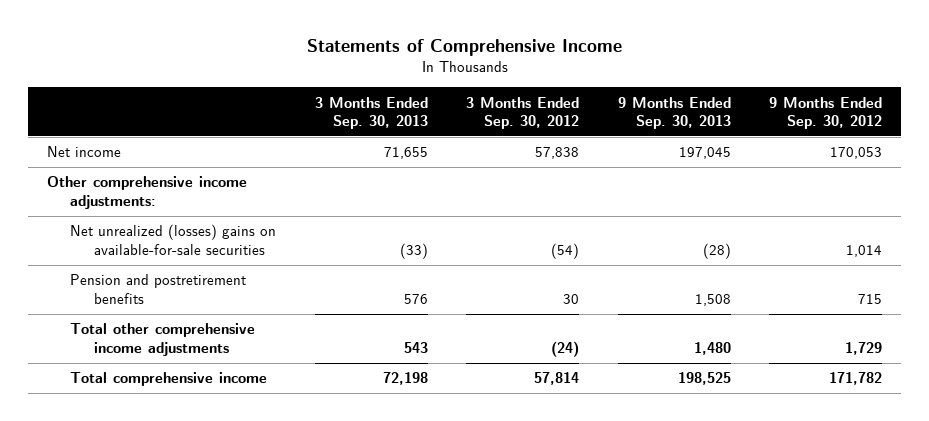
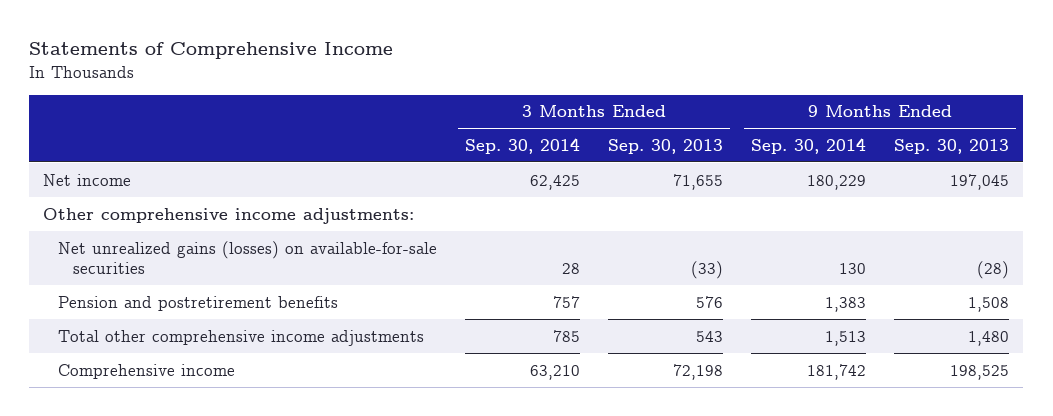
- | 3 Months Ended Sep. 30, 2013 | 3 Months Ended Sep. 30, 2012 | 9 Months Ended Sep. 30, 2013 | 9 Months Ended Sep. 30, 2012
+ | 3 Months Ended Sep. 30, 2014 | 3 Months Ended Sep. 30, 2013 | 9 Months Ended Sep. 30, 2014 | 9 Months Ended Sep. 30, 2013
- Net unrealized (losses) gains on available-for-sale securities | (33) | (54) | (28) | 1,014
+ Net unrealized gains (losses) on available-for-sale securities | 28 | (33) | 130 | (28)
- Total comprehensive income | 72,198 | 57,814 | 198,525 | 171,782
+ Comprehensive income | 63,210 | 72,198 | 181,742 | 198,525

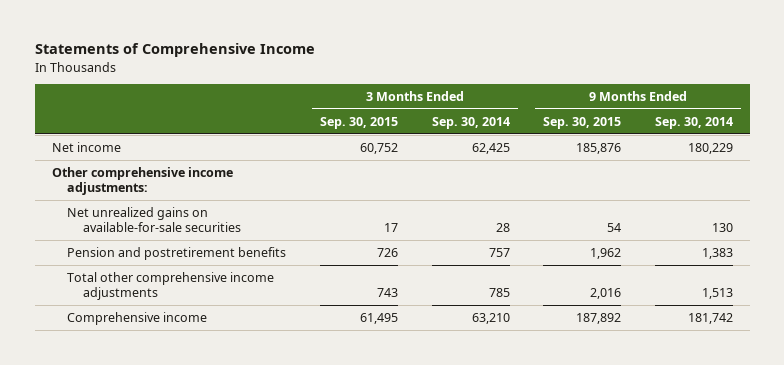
- | 3 Months Ended Sep. 30, 2014 | 3 Months Ended Sep. 30, 2013 | 9 Months Ended Sep. 30, 2014 | 9 Months Ended Sep. 30, 2013
+ | 3 Months Ended Sep. 30, 2015 | 3 Months Ended Sep. 30, 2014 | 9 Months Ended Sep. 30, 2015 | 9 Months Ended Sep. 30, 2014
- Net unrealized gains (losses) on available-for-sale securities | 28 | (33) | 130 | (28)
+ Net unrealized gains on available-for-sale securities | 17 | 28 | 54 | 130

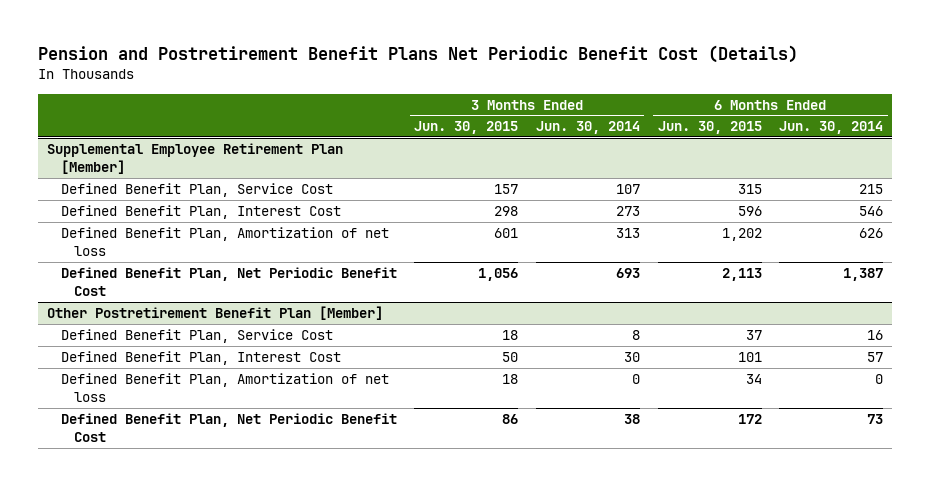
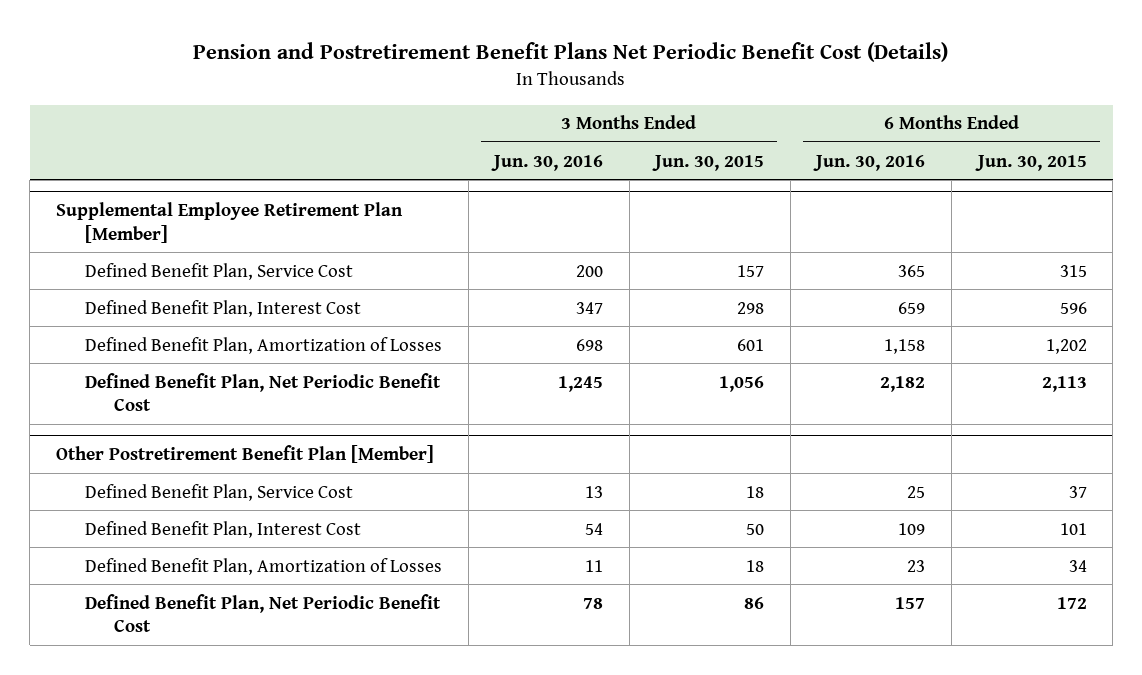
- | 3 Months Ended Jun. 30, 2015 | 3 Months Ended Jun. 30, 2014 | 6 Months Ended Jun. 30, 2015 | 6 Months Ended Jun. 30, 2014
+ | 3 Months Ended Jun. 30, 2016 | 3 Months Ended Jun. 30, 2015 | 6 Months Ended Jun. 30, 2016 | 6 Months Ended Jun. 30, 2015
@ Supplemental Employee Retirement Plan [Member]
- Defined Benefit Plan, Amortization of net loss | 601 | 313 | 1,202 | 626
+ Defined Benefit Plan, Amortization of Losses | 698 | 601 | 1,158 | 1,202
@ Other Postretirement Benefit Plan [Member]
- Defined Benefit Plan, Amortization of net loss | 18 | 0 | 34 | 0
+ Defined Benefit Plan, Amortization of Losses | 11 | 18 | 23 | 34

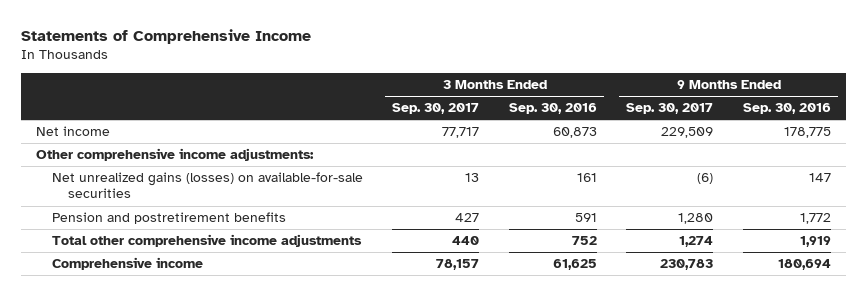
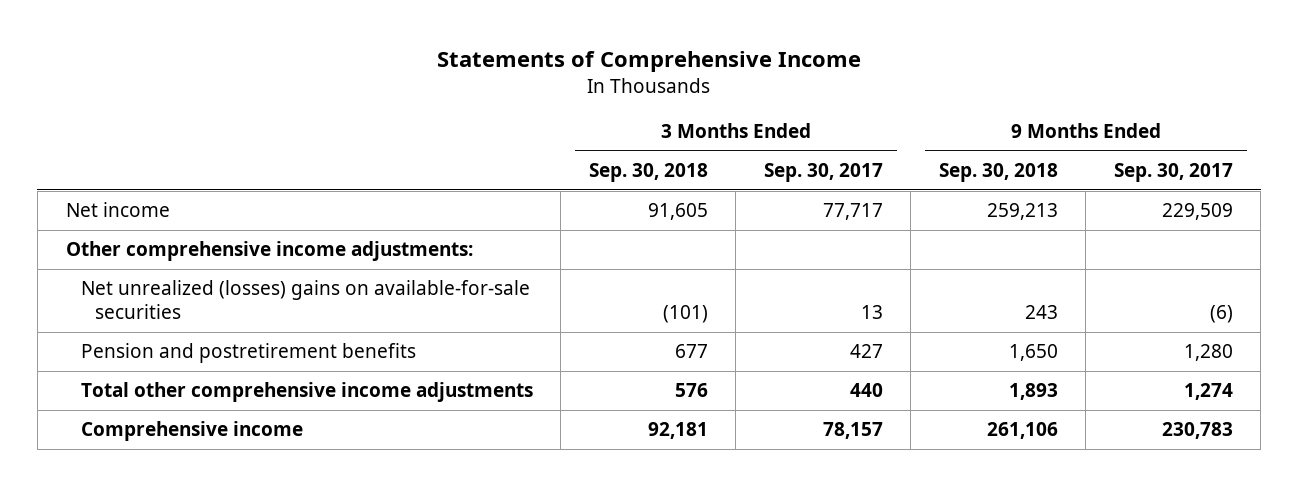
- | 3 Months Ended Sep. 30, 2017 | 3 Months Ended Sep. 30, 2016 | 9 Months Ended Sep. 30, 2017 | 9 Months Ended Sep. 30, 2016
+ | 3 Months Ended Sep. 30, 2018 | 3 Months Ended Sep. 30, 2017 | 9 Months Ended Sep. 30, 2018 | 9 Months Ended Sep. 30, 2017
- Net unrealized gains (losses) on available-for-sale securities | 13 | 161 | (6) | 147
+ Net unrealized (losses) gains on available-for-sale securities | (101) | 13 | 243 | (6)

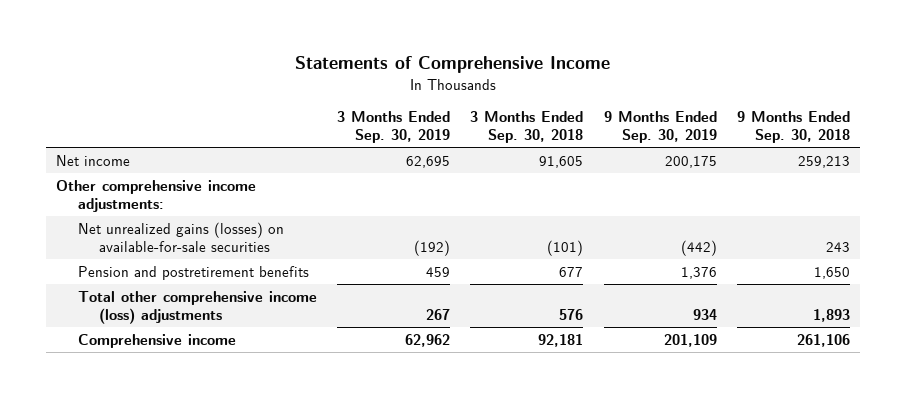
- | 3 Months Ended Sep. 30, 2018 | 3 Months Ended Sep. 30, 2017 | 9 Months Ended Sep. 30, 2018 | 9 Months Ended Sep. 30, 2017
+ | 3 Months Ended Sep. 30, 2019 | 3 Months Ended Sep. 30, 2018 | 9 Months Ended Sep. 30, 2019 | 9 Months Ended Sep. 30, 2018
- Net unrealized (losses) gains on available-for-sale securities | (101) | 13 | 243 | (6)
+ Net unrealized gains (losses) on available-for-sale securities | (192) | (101) | (442) | 243
- Total other comprehensive income adjustments | 576 | 440 | 1,893 | 1,274
+ Total other comprehensive income (loss) adjustments | 267 | 576 | 934 | 1,893

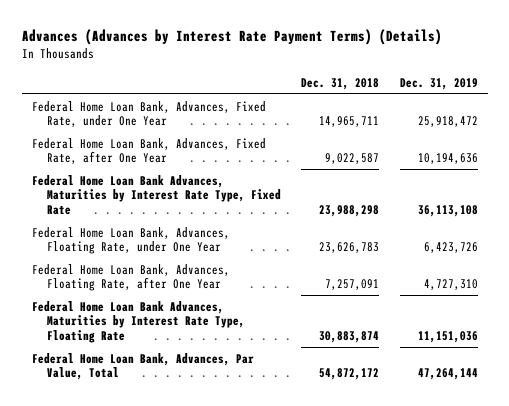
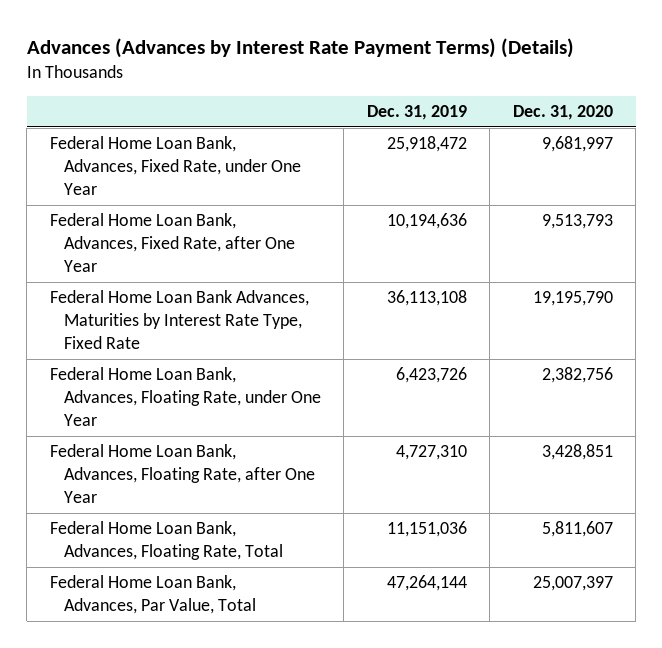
- | Dec. 31, 2018 | Dec. 31, 2019
+ | Dec. 31, 2019 | Dec. 31, 2020
- Federal Home Loan Bank Advances, Maturities by Interest Rate Type, Floating Rate | 30,883,874 | 11,151,036
+ Federal Home Loan Bank, Advances, Floating Rate, Total | 11,151,036 | 5,811,607

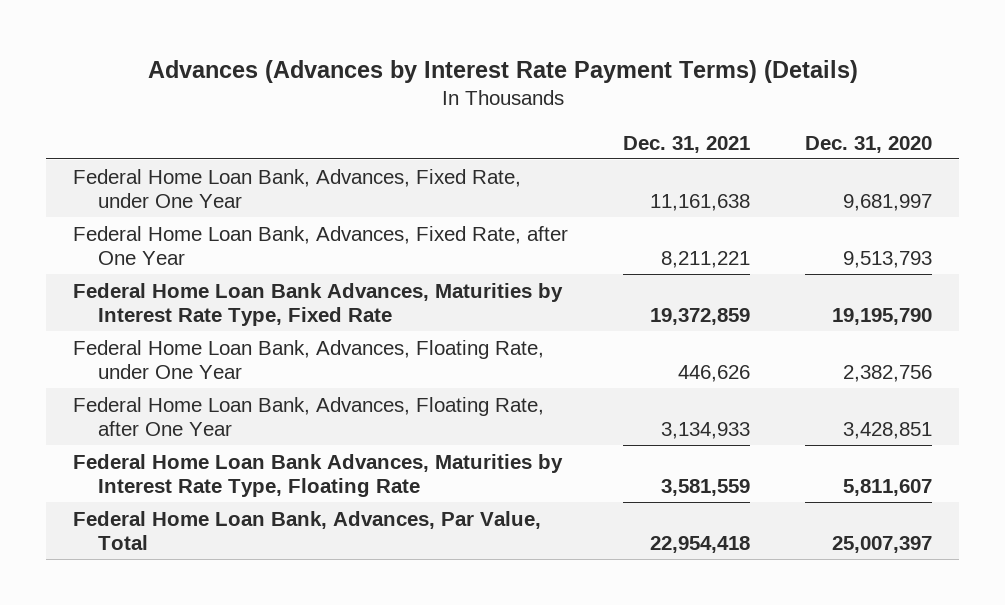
- | Dec. 31, 2019 | Dec. 31, 2020
+ | Dec. 31, 2021 | Dec. 31, 2020
- Federal Home Loan Bank, Advances, Floating Rate, Total | 11,151,036 | 5,811,607
+ Federal Home Loan Bank Advances, Maturities by Interest Rate Type, Floating Rate | 3,581,559 | 5,811,607

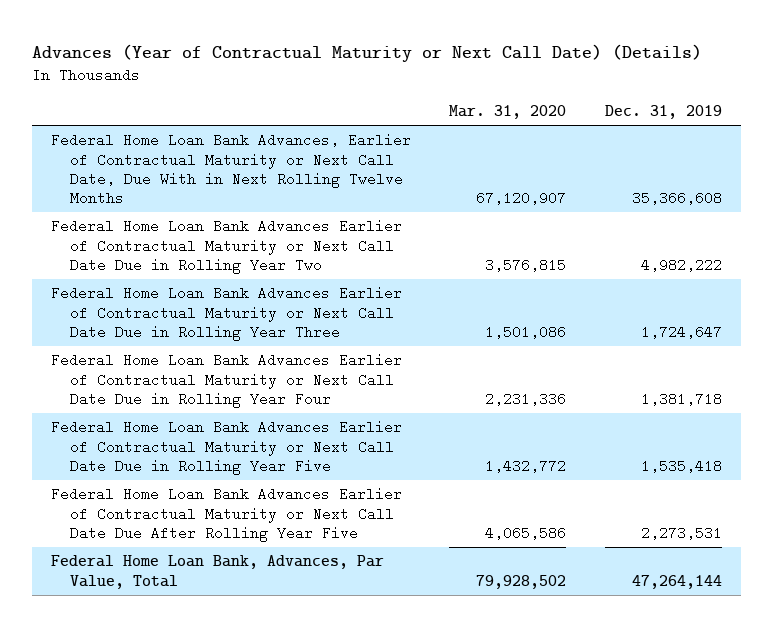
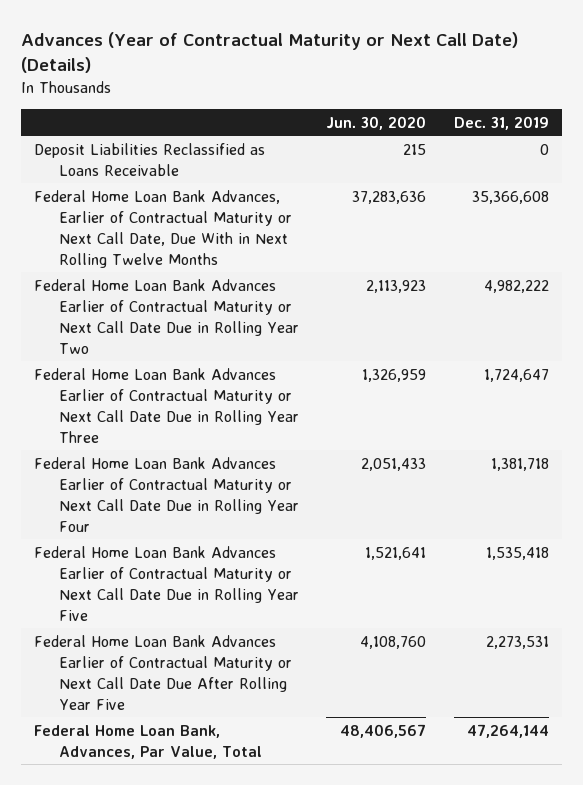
- | Mar. 31, 2020 | Dec. 31, 2019
+ | Jun. 30, 2020 | Dec. 31, 2019
+ Deposit Liabilities Reclassified as Loans Receivable | 215 | 0

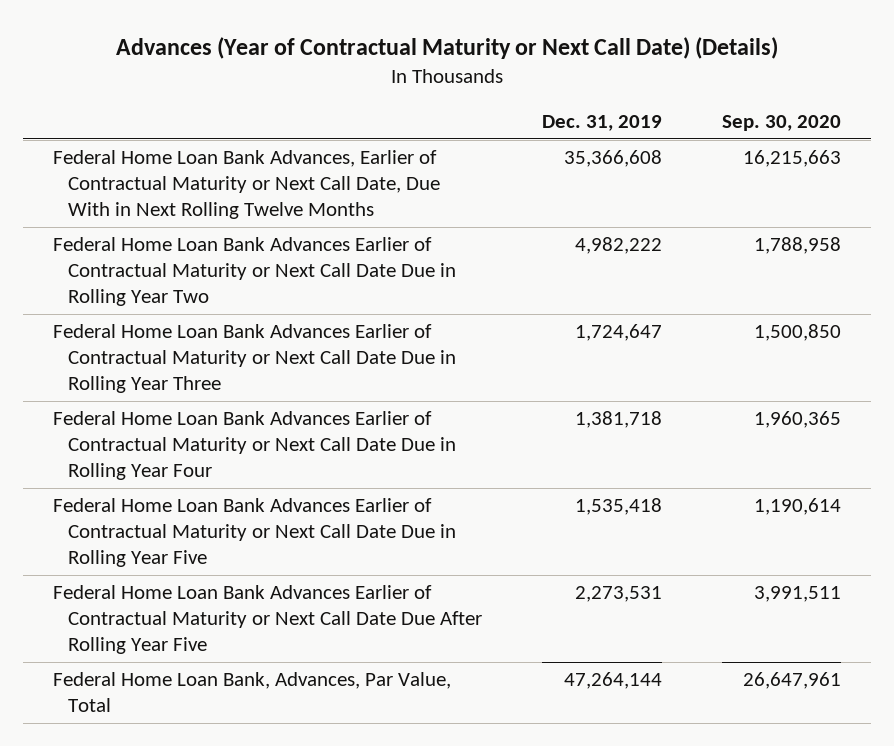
- | Jun. 30, 2020 | Dec. 31, 2019
+ | Dec. 31, 2019 | Sep. 30, 2020
- Deposit Liabilities Reclassified as Loans Receivable | 215 | 0

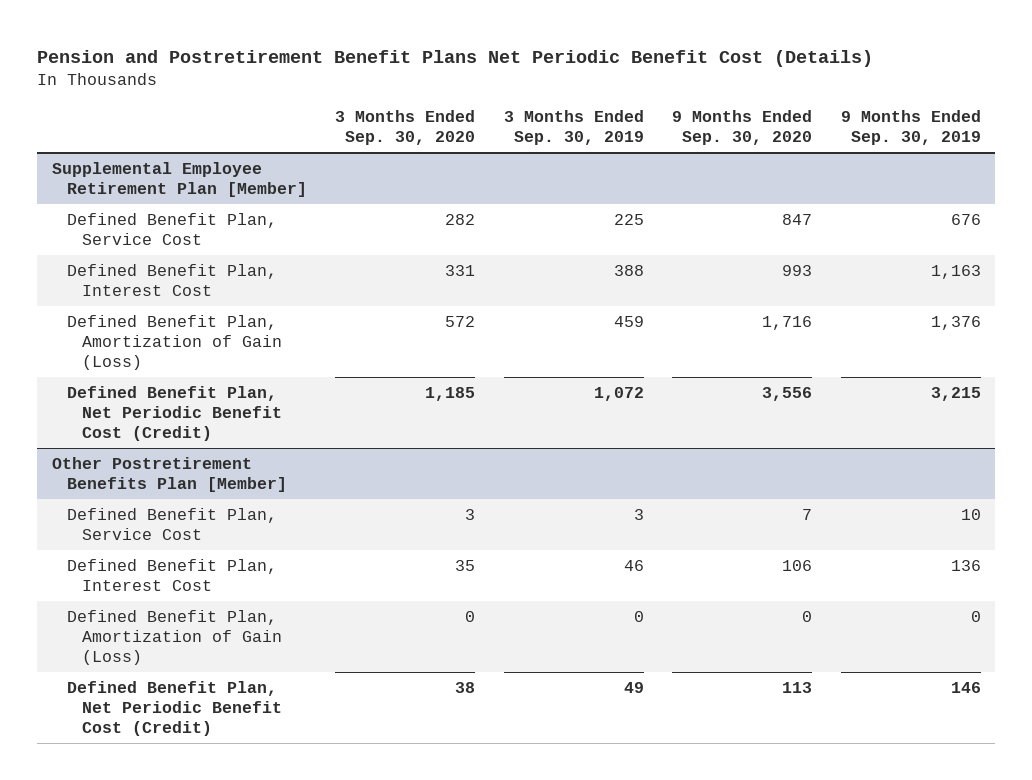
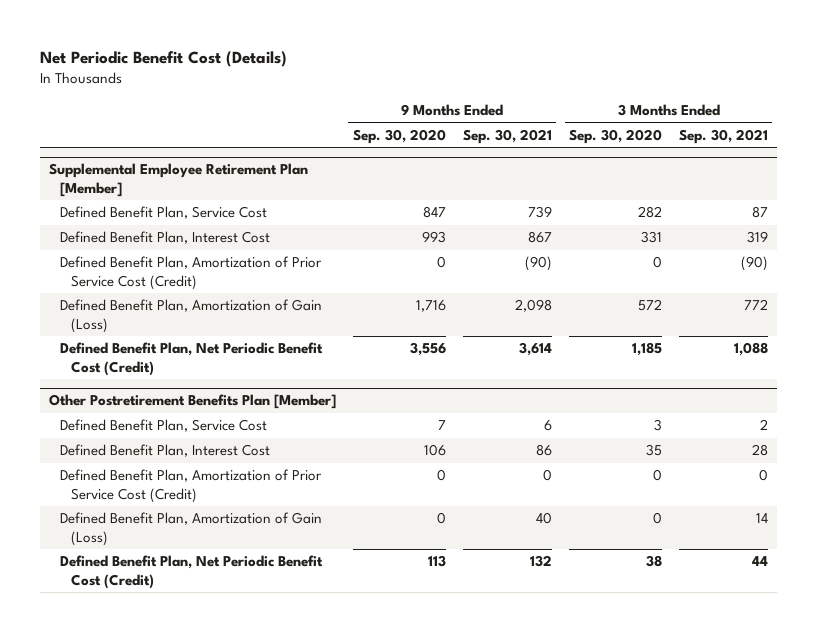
- Pension and Postretirement Benefit Plans Net Periodic Benefit Cost (Details)
+ Net Periodic Benefit Cost (Details)
- | 3 Months Ended Sep. 30, 2020 | 3 Months Ended Sep. 30, 2019 | 9 Months Ended Sep. 30, 2020 | 9 Months Ended Sep. 30, 2019
+ | 9 Months Ended Sep. 30, 2020 | 9 Months Ended Sep. 30, 2021 | 3 Months Ended Sep. 30, 2020 | 3 Months Ended Sep. 30, 2021
@ Supplemental Employee Retirement Plan [Member]
+ Defined Benefit Plan, Amortization of Prior Service Cost (Credit) | 0 | (90) | 0 | (90)
@ Other Postretirement Benefits Plan [Member]
+ Defined Benefit Plan, Amortization of Prior Service Cost (Credit) | 0 | 0 | 0 | 0

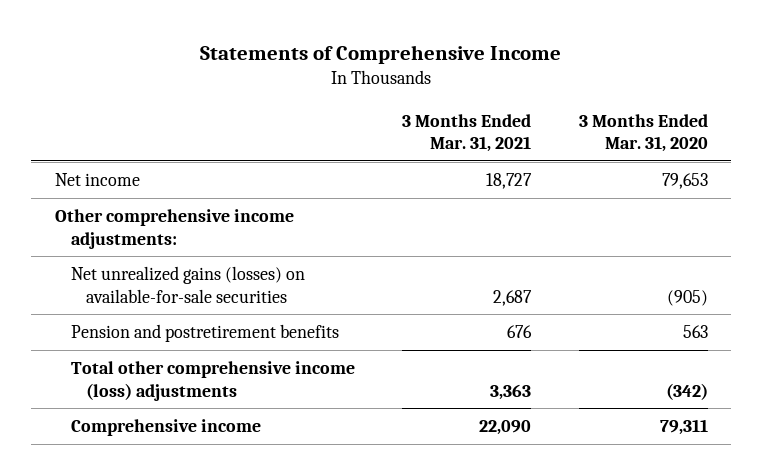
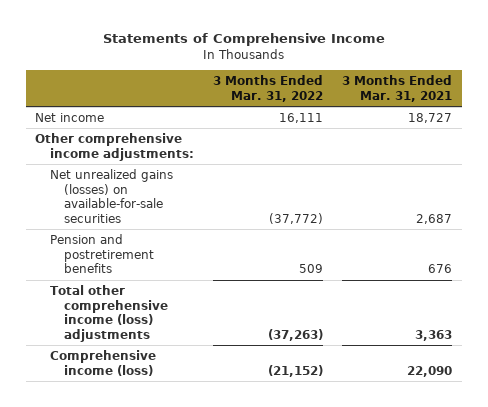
- | 3 Months Ended Mar. 31, 2021 | 3 Months Ended Mar. 31, 2020
+ | 3 Months Ended Mar. 31, 2022 | 3 Months Ended Mar. 31, 2021
- Comprehensive income | 22,090 | 79,311
+ Comprehensive income (loss) | (21,152) | 22,090

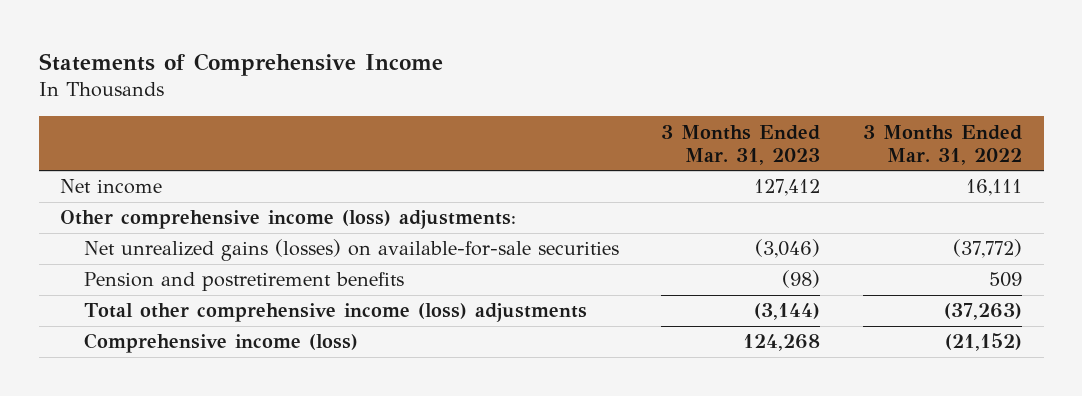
- | 3 Months Ended Mar. 31, 2022 | 3 Months Ended Mar. 31, 2021
+ | 3 Months Ended Mar. 31, 2023 | 3 Months Ended Mar. 31, 2022
- Other comprehensive income adjustments:
+ Other comprehensive income (loss) adjustments:

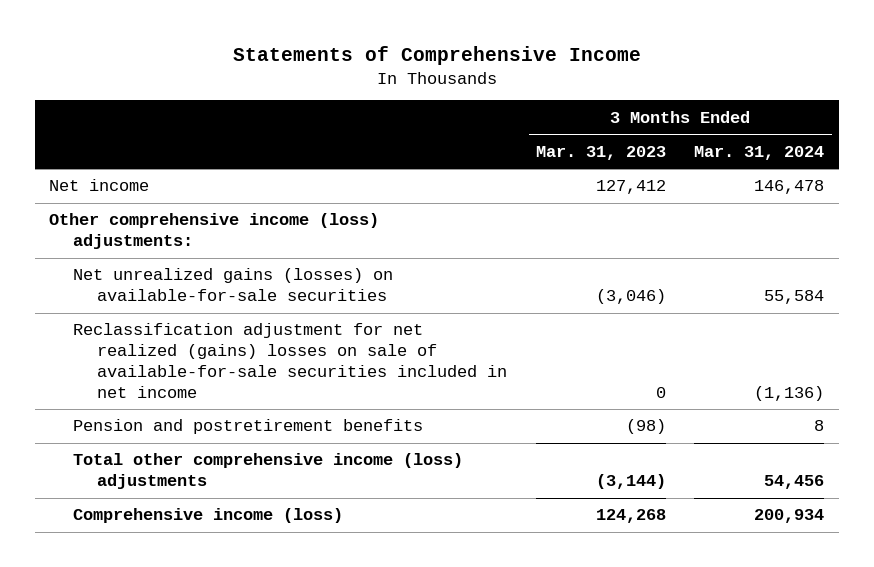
- | 3 Months Ended Mar. 31, 2023 | 3 Months Ended Mar. 31, 2022
+ | 3 Months Ended Mar. 31, 2023 | 3 Months Ended Mar. 31, 2024
+ Reclassification adjustment for net realized (gains) losses on sale of available-for-sale securities included in net income | 0 | (1,136)

